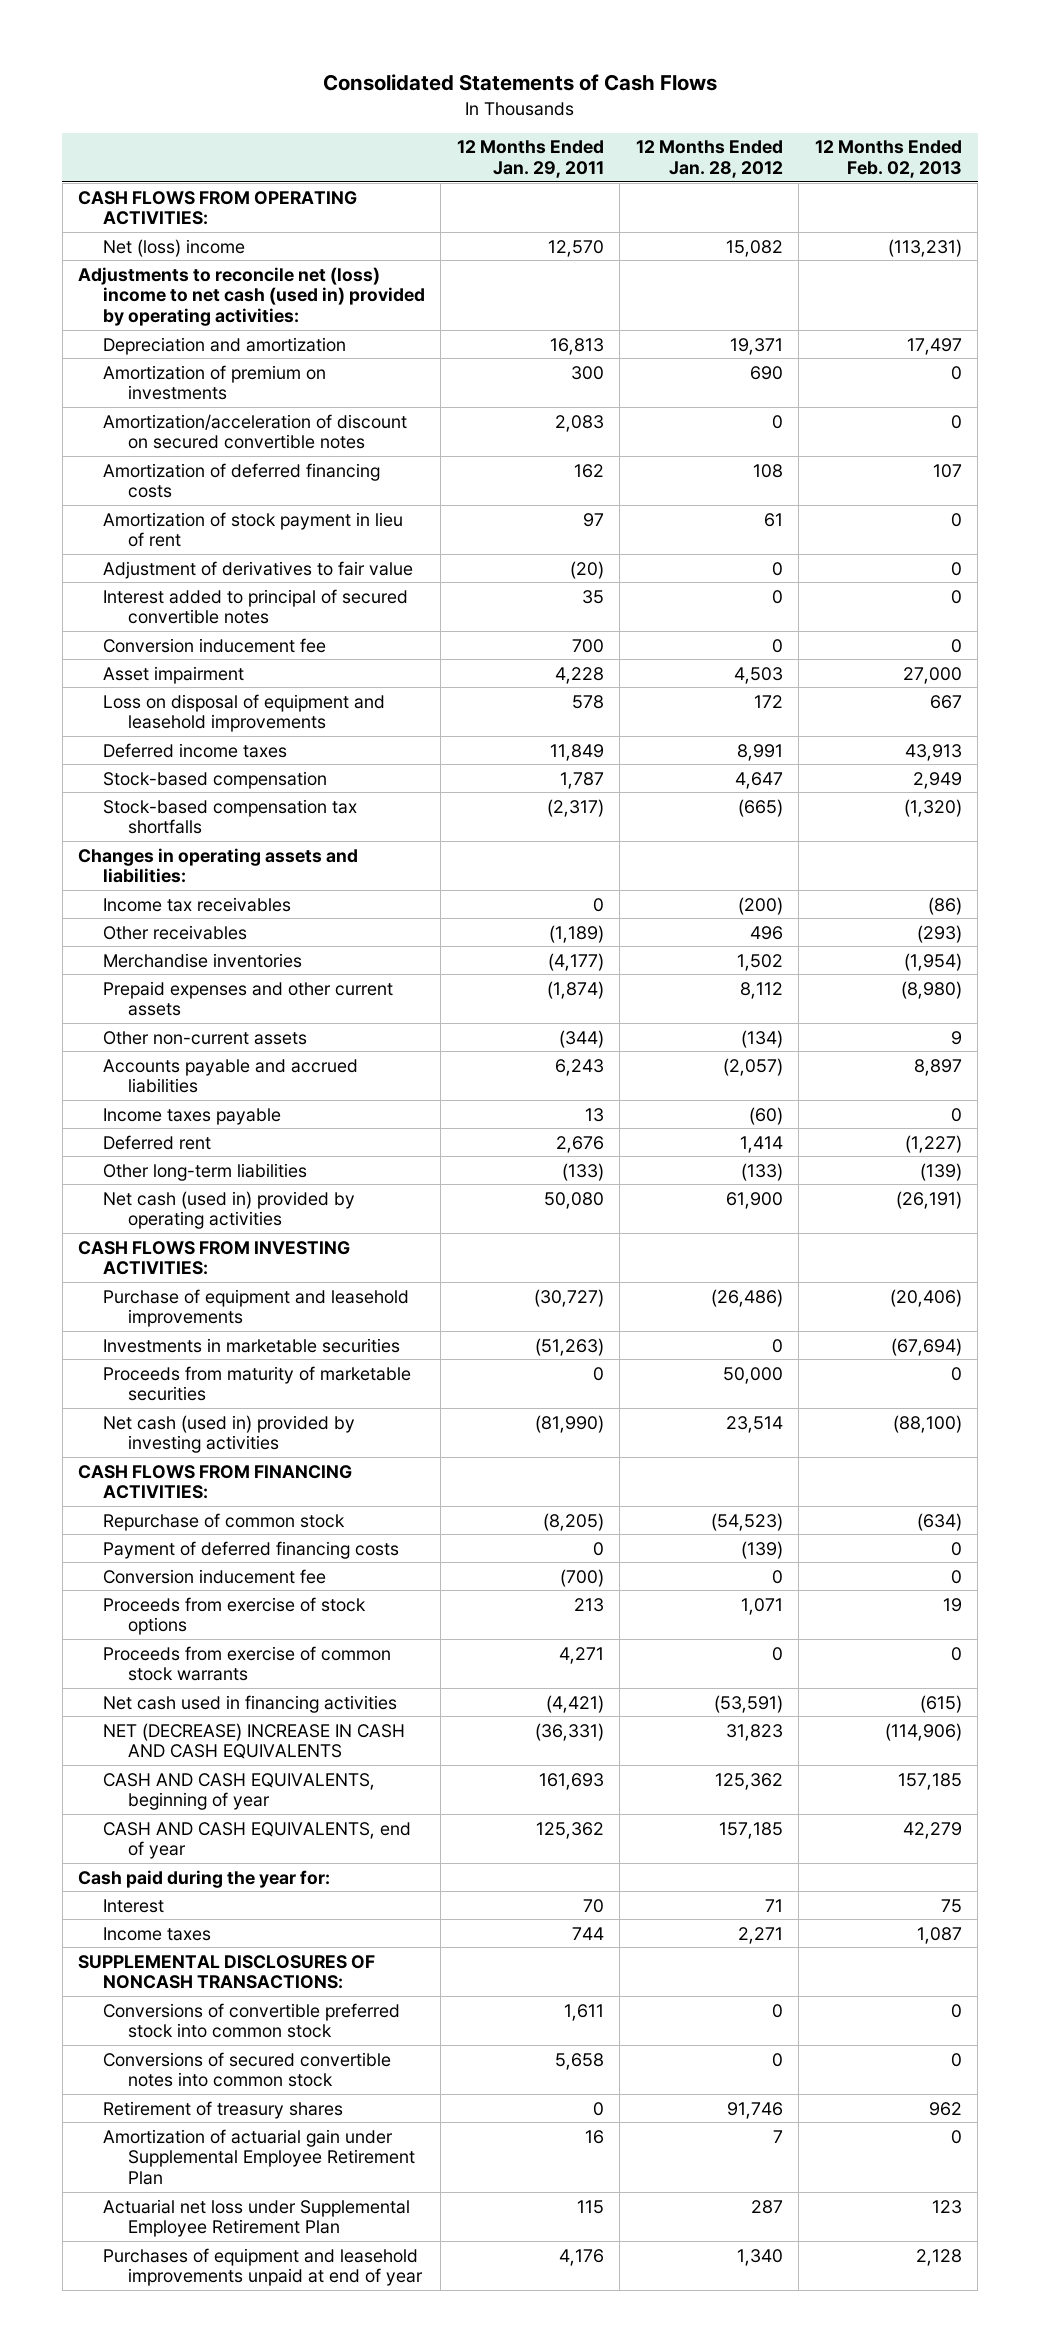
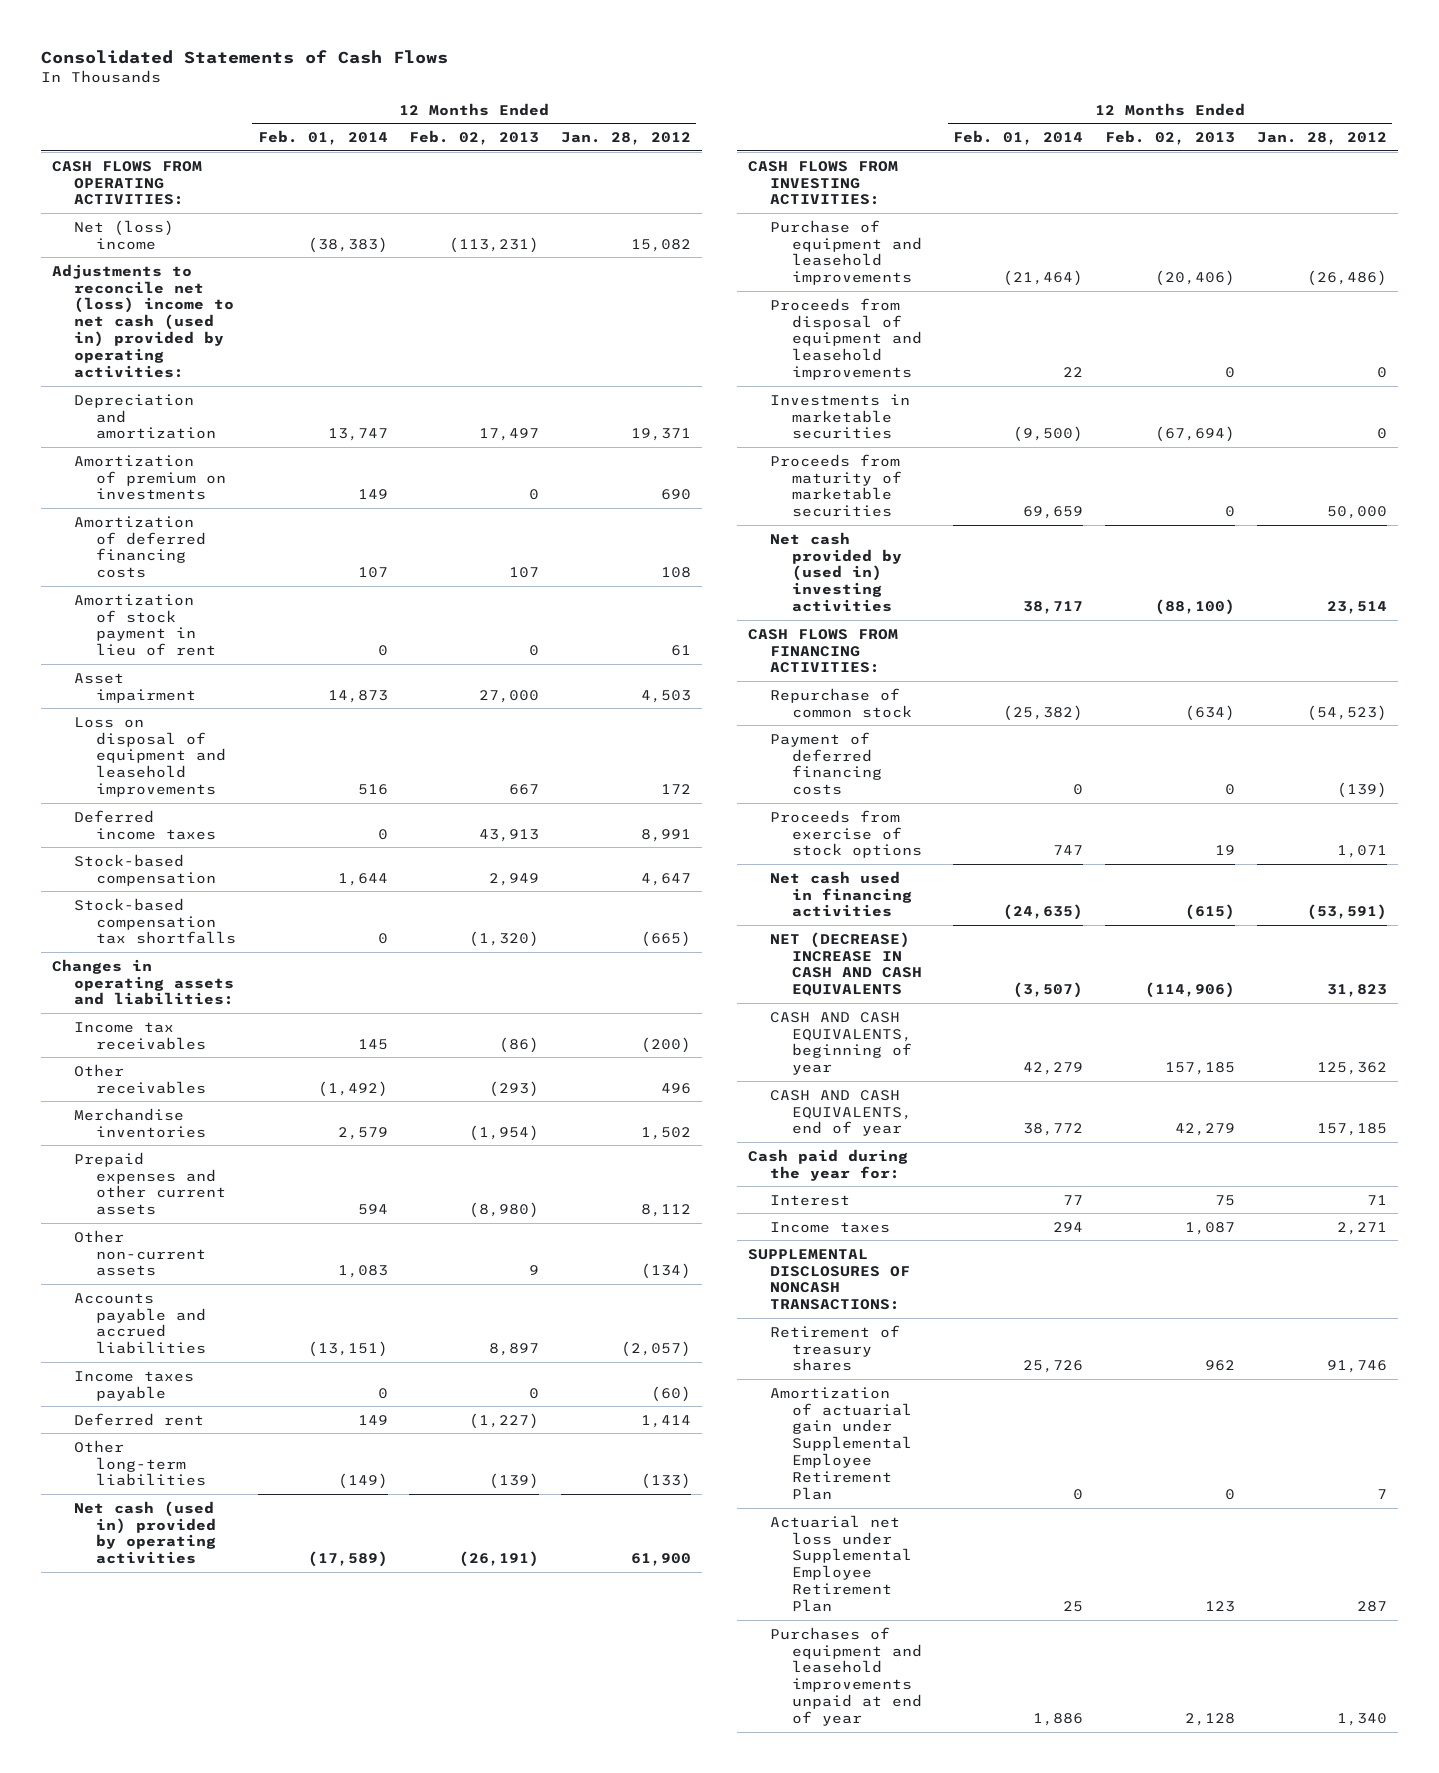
- | 12 Months Ended Jan. 29, 2011 | 12 Months Ended Jan. 28, 2012 | 12 Months Ended Feb. 02, 2013
+ | 12 Months Ended Feb. 01, 2014 | 12 Months Ended Feb. 02, 2013 | 12 Months Ended Jan. 28, 2012
- Amortization/acceleration of discount on secured convertible notes | 2,083 | 0 | 0
- Adjustment of derivatives to fair value | (20) | 0 | 0
- Interest added to principal of secured convertible notes | 35 | 0 | 0
- Conversion inducement fee | 700 | 0 | 0
+ Proceeds from disposal of equipment and leasehold improvements | 22 | 0 | 0
- Net cash (used in) provided by investing activities | (81,990) | 23,514 | (88,100)
+ Net cash provided by (used in) investing activities | 38,717 | (88,100) | 23,514
- Conversion inducement fee | (700) | 0 | 0
- Proceeds from exercise of common stock warrants | 4,271 | 0 | 0
- Conversions of convertible preferred stock into common stock | 1,611 | 0 | 0
- Conversions of secured convertible notes into common stock | 5,658 | 0 | 0

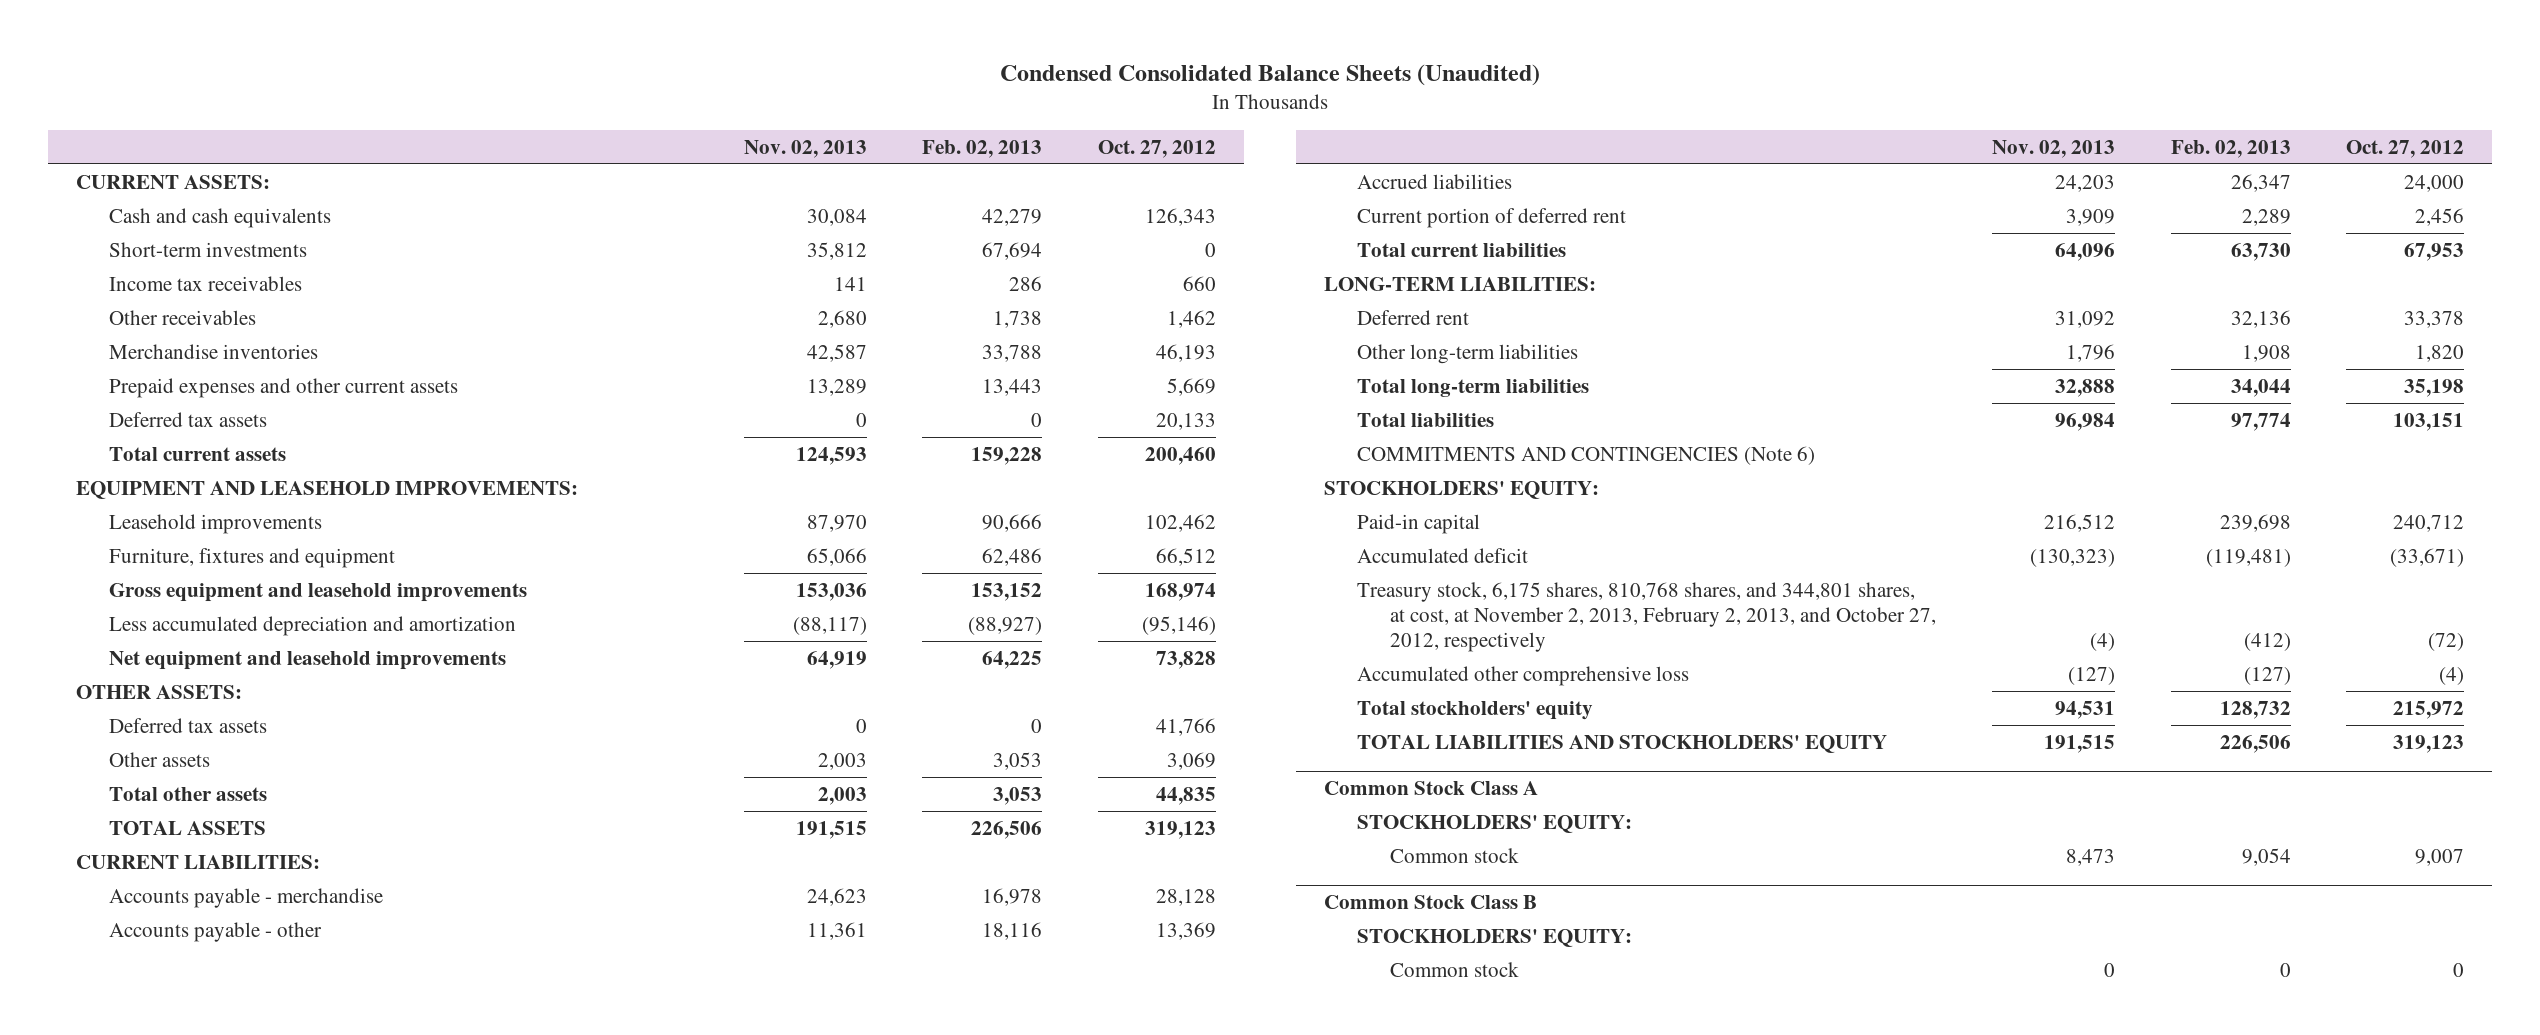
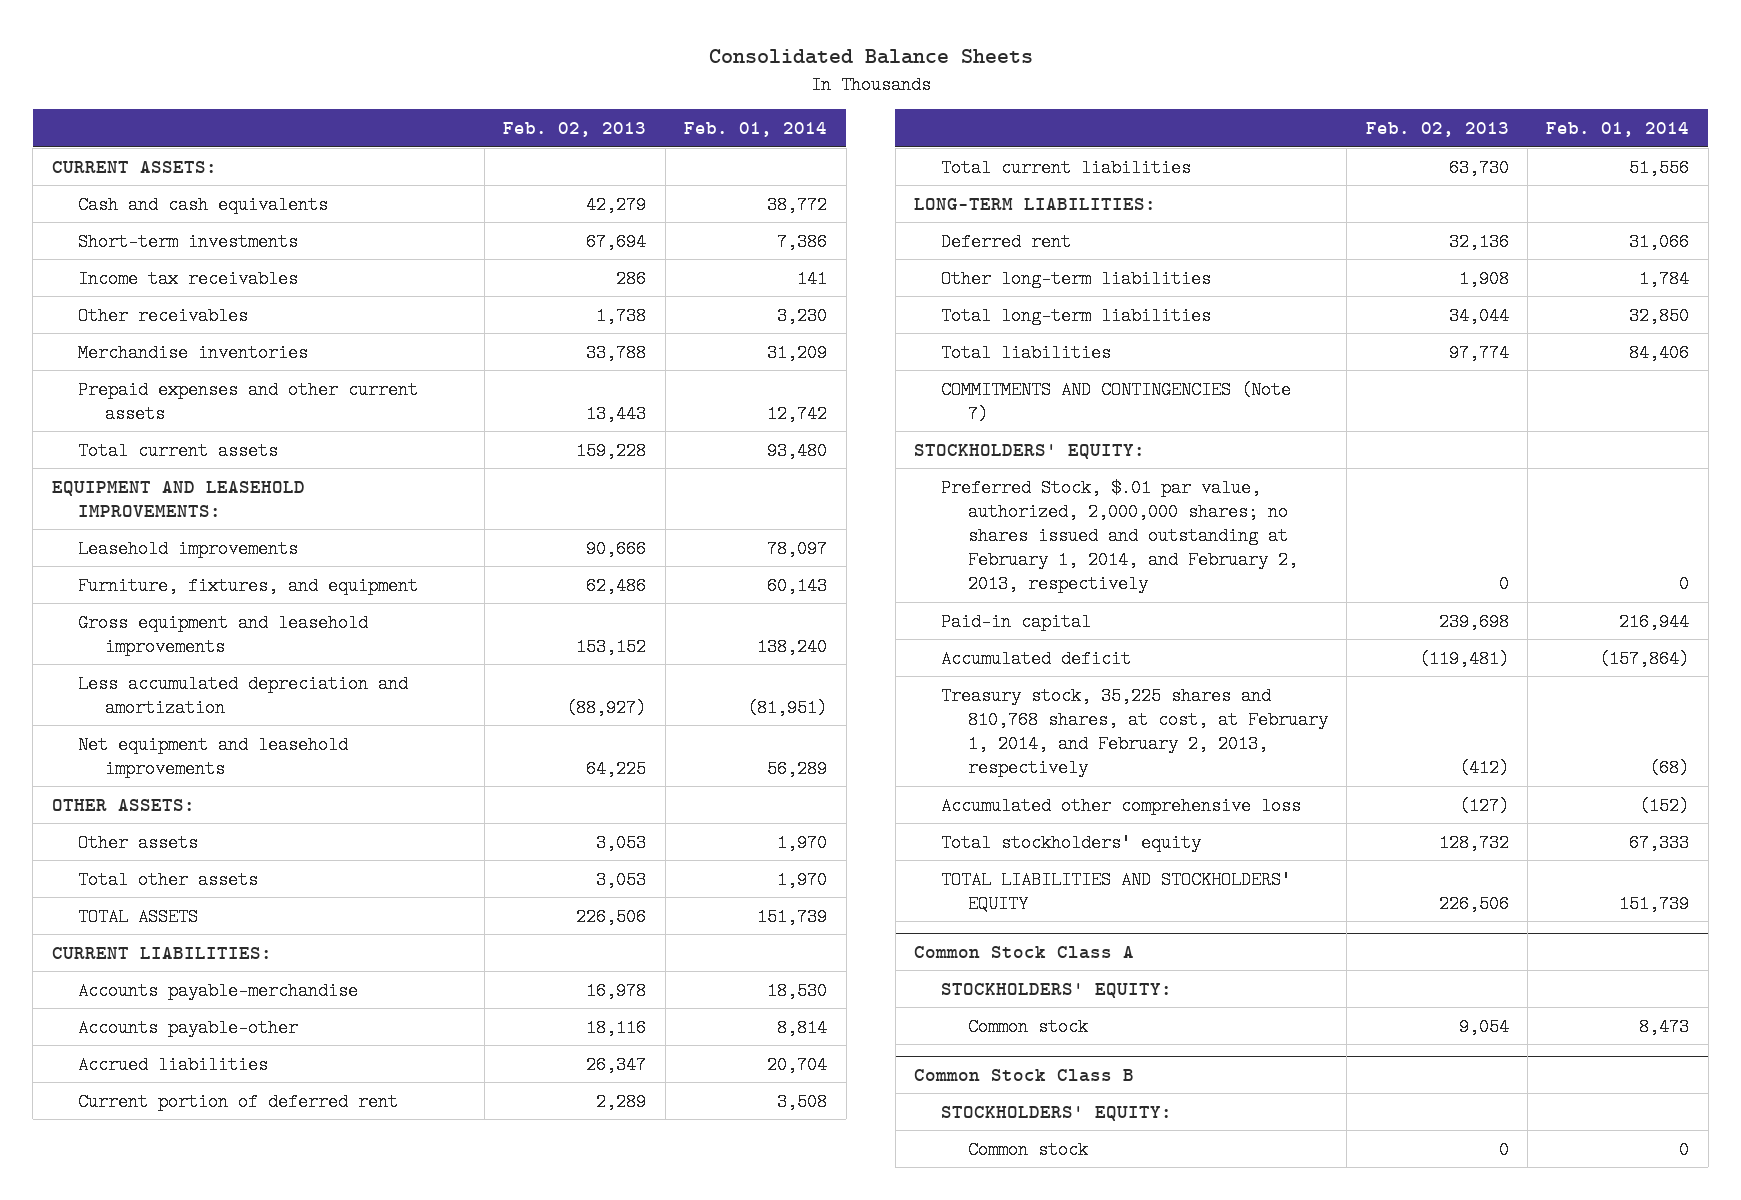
- Condensed Consolidated Balance Sheets (Unaudited)
+ Consolidated Balance Sheets
- | Nov. 02, 2013 | Feb. 02, 2013 | Oct. 27, 2012
+ | Feb. 02, 2013 | Feb. 01, 2014
- Deferred tax assets | 0 | 0 | 20,133
- Furniture, fixtures and equipment | 65,066 | 62,486 | 66,512
+ Furniture, fixtures, and equipment | 62,486 | 60,143
- Deferred tax assets | 0 | 0 | 41,766
- Accounts payable - merchandise | 24,623 | 16,978 | 28,128
- Accounts payable - other | 11,361 | 18,116 | 13,369
+ Accounts payable-merchandise | 16,978 | 18,530
+ Accounts payable-other | 18,116 | 8,814
- COMMITMENTS AND CONTINGENCIES (Note 6)
+ COMMITMENTS AND CONTINGENCIES (Note 7)
+ Preferred Stock, $.01 par value, authorized, 2,000,000 shares; no shares issued and outstanding at February 1, 2014, and February 2, 2013, respectively | 0 | 0
- Treasury stock, 6,175 shares, 810,768 shares, and 344,801 shares, at cost, at November 2, 2013, February 2, 2013, and October 27, 2012, respectively | (4) | (412) | (72)
+ Treasury stock, 35,225 shares and 810,768 shares, at cost, at February 1, 2014, and February 2, 2013, respectively | (412) | (68)

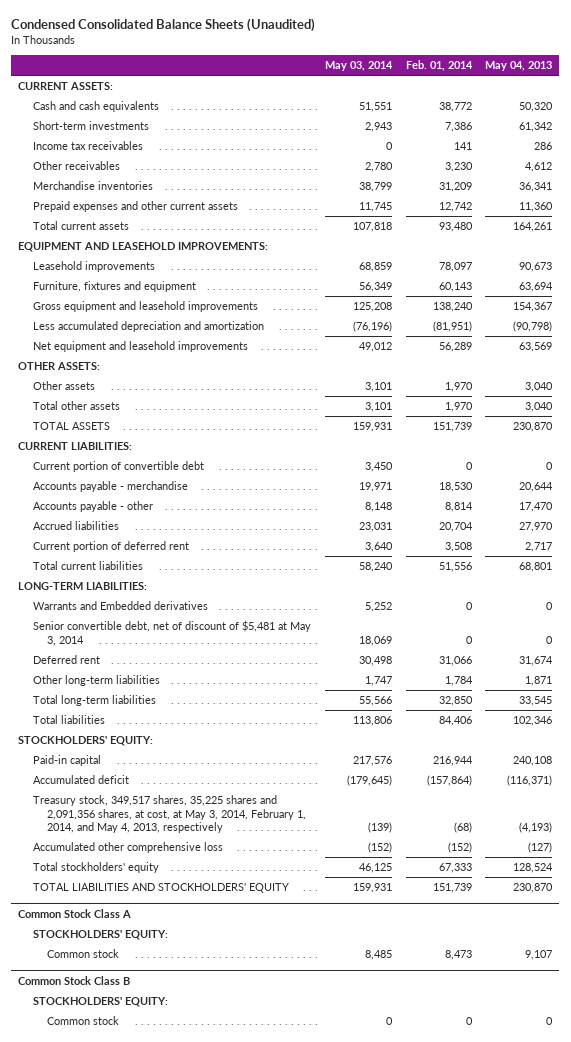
- Consolidated Balance Sheets
+ Condensed Consolidated Balance Sheets (Unaudited)
- | Feb. 02, 2013 | Feb. 01, 2014
+ | May 03, 2014 | Feb. 01, 2014 | May 04, 2013
- Furniture, fixtures, and equipment | 62,486 | 60,143
+ Furniture, fixtures and equipment | 56,349 | 60,143 | 63,694
- Accounts payable-merchandise | 16,978 | 18,530
- Accounts payable-other | 18,116 | 8,814
+ Current portion of convertible debt | 3,450 | 0 | 0
+ Accounts payable - merchandise | 19,971 | 18,530 | 20,644
+ Accounts payable - other | 8,148 | 8,814 | 17,470
+ Warrants and Embedded derivatives | 5,252 | 0 | 0
+ Senior convertible debt, net of discount of $5,481 at May 3, 2014 | 18,069 | 0 | 0
- COMMITMENTS AND CONTINGENCIES (Note 7)
- Preferred Stock, $.01 par value, authorized, 2,000,000 shares; no shares issued and outstanding at February 1, 2014, and February 2, 2013, respectively | 0 | 0
- Treasury stock, 35,225 shares and 810,768 shares, at cost, at February 1, 2014, and February 2, 2013, respectively | (412) | (68)
+ Treasury stock, 349,517 shares, 35,225 shares and 2,091,356 shares, at cost, at May 3, 2014, February 1, 2014, and May 4, 2013, respectively | (139) | (68) | (4,193)

